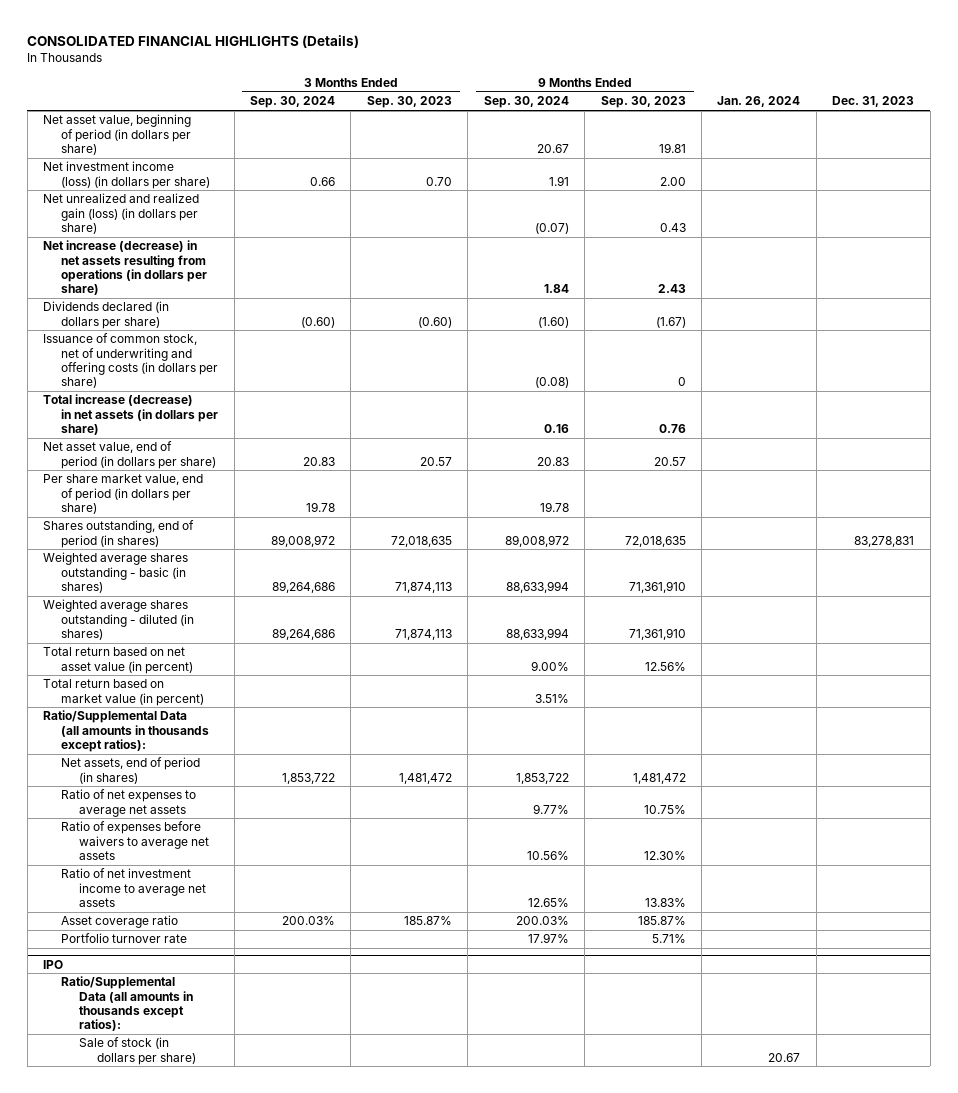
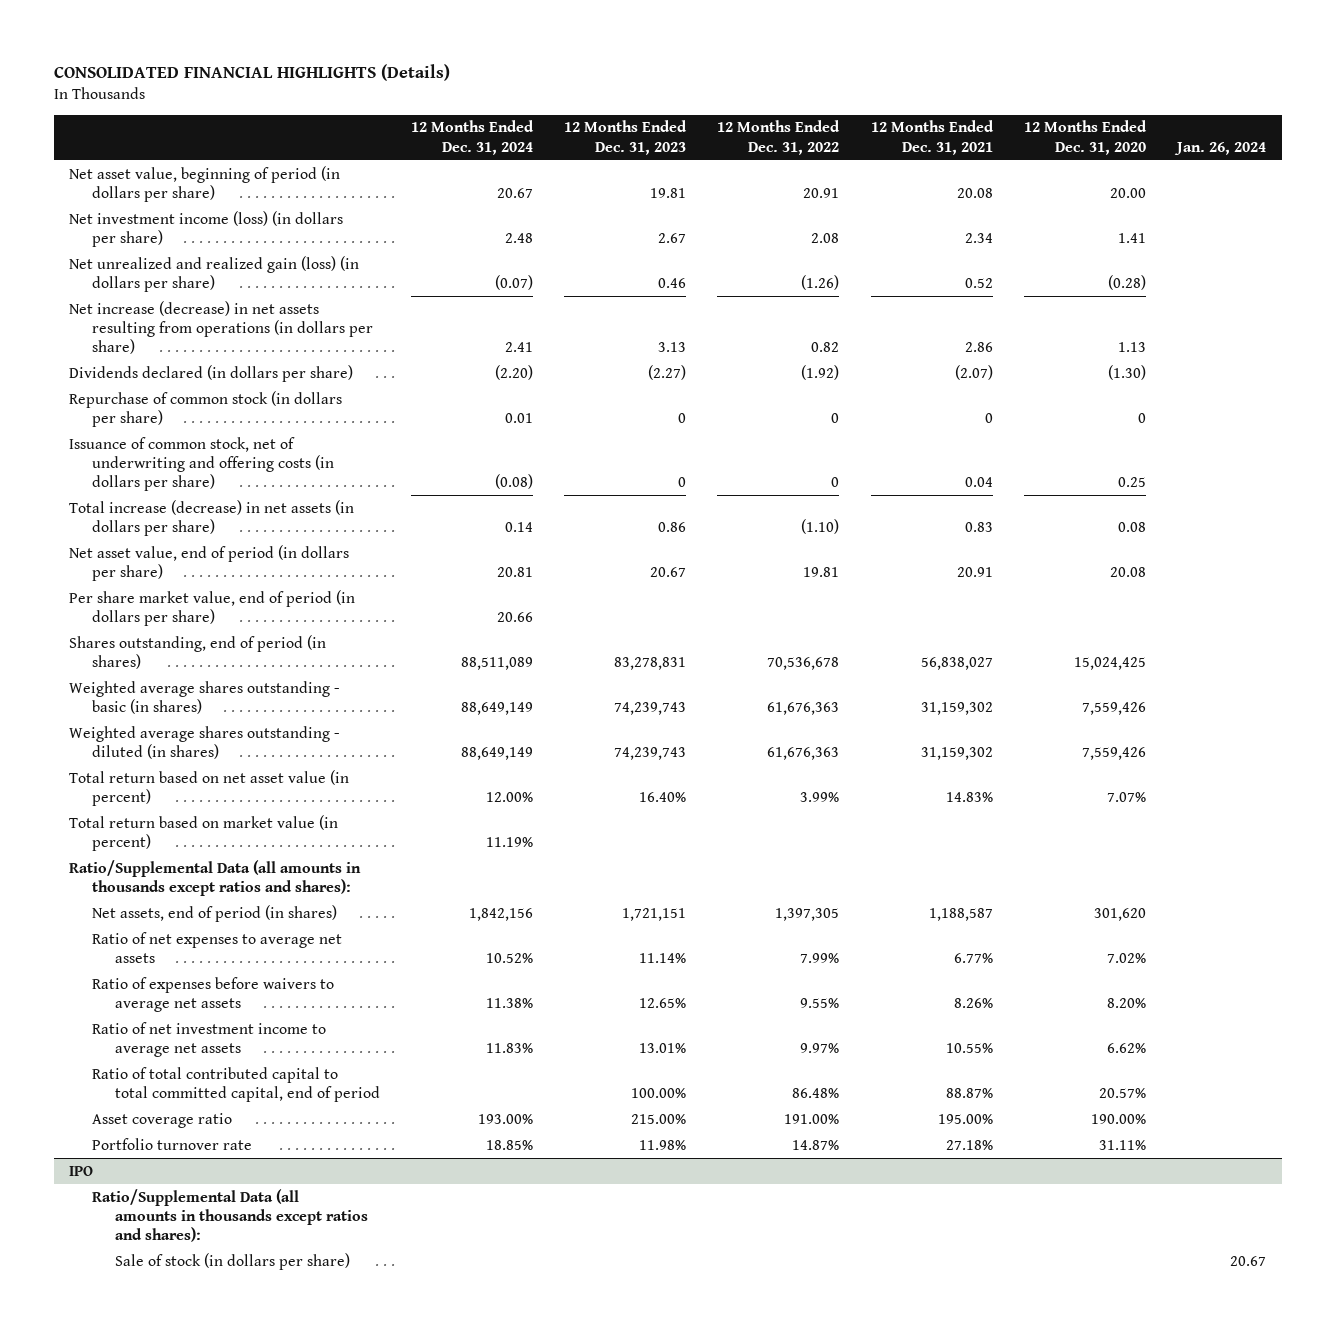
- | 3 Months Ended Sep. 30, 2024 | 3 Months Ended Sep. 30, 2023 | 9 Months Ended Sep. 30, 2024 | 9 Months Ended Sep. 30, 2023 | Jan. 26, 2024 | Dec. 31, 2023
+ | 12 Months Ended Dec. 31, 2024 | 12 Months Ended Dec. 31, 2023 | 12 Months Ended Dec. 31, 2022 | 12 Months Ended Dec. 31, 2021 | 12 Months Ended Dec. 31, 2020 | Jan. 26, 2024
+ Repurchase of common stock (in dollars per share) | 0.01 | 0 | 0 | 0 | 0 |
- Ratio/Supplemental Data (all amounts in thousands except ratios):
+ Ratio/Supplemental Data (all amounts in thousands except ratios and shares):
+ Ratio of total contributed capital to total committed capital, end of period | | 100.00% | 86.48% | 88.87% | 20.57% |
@ IPO
- Ratio/Supplemental Data (all amounts in thousands except ratios):
+ Ratio/Supplemental Data (all amounts in thousands except ratios and shares):

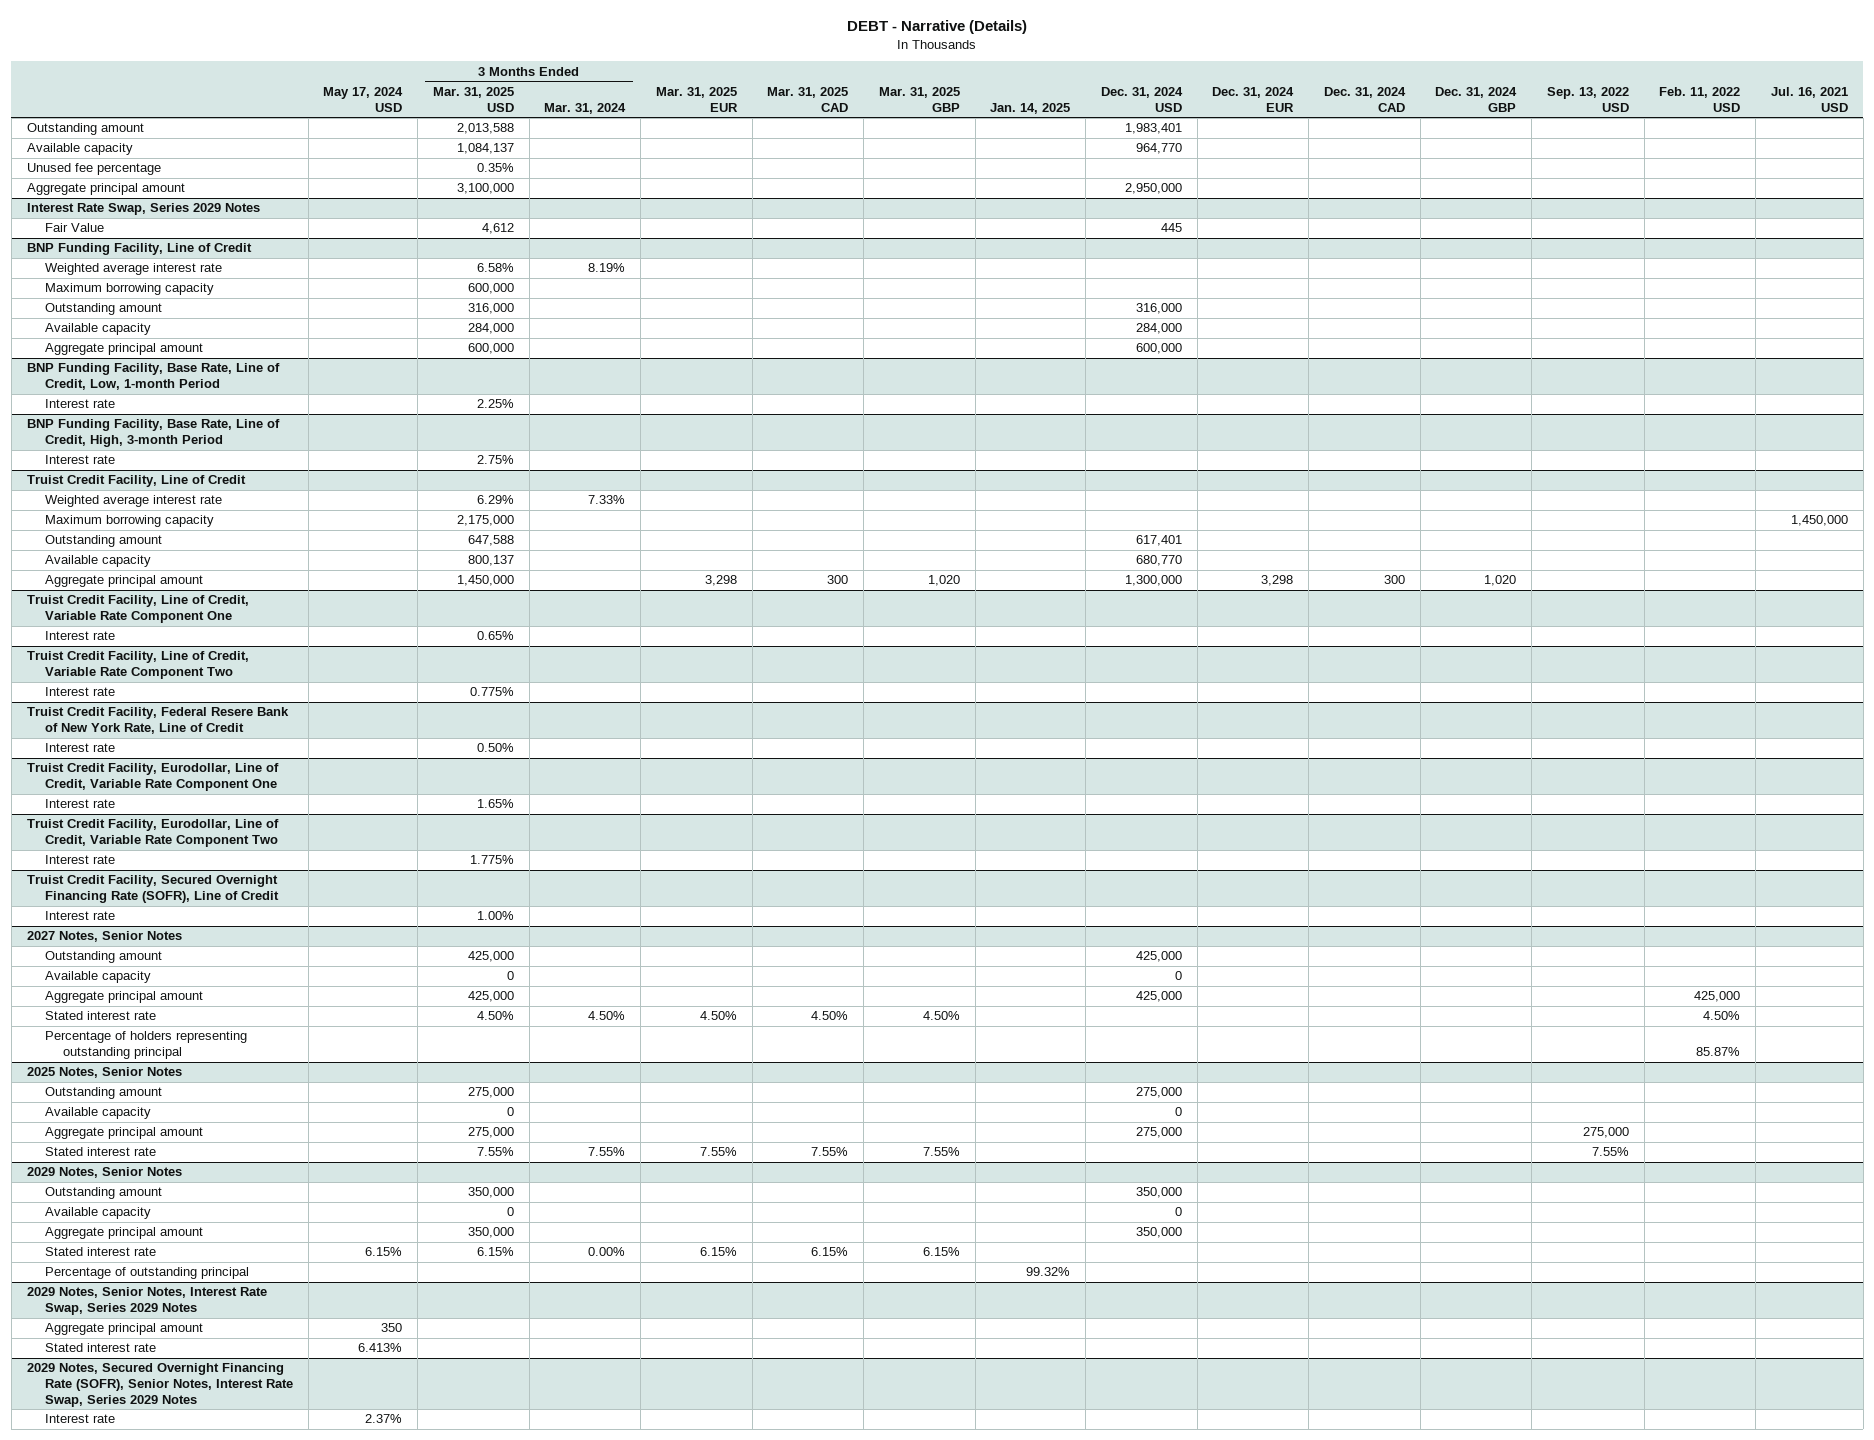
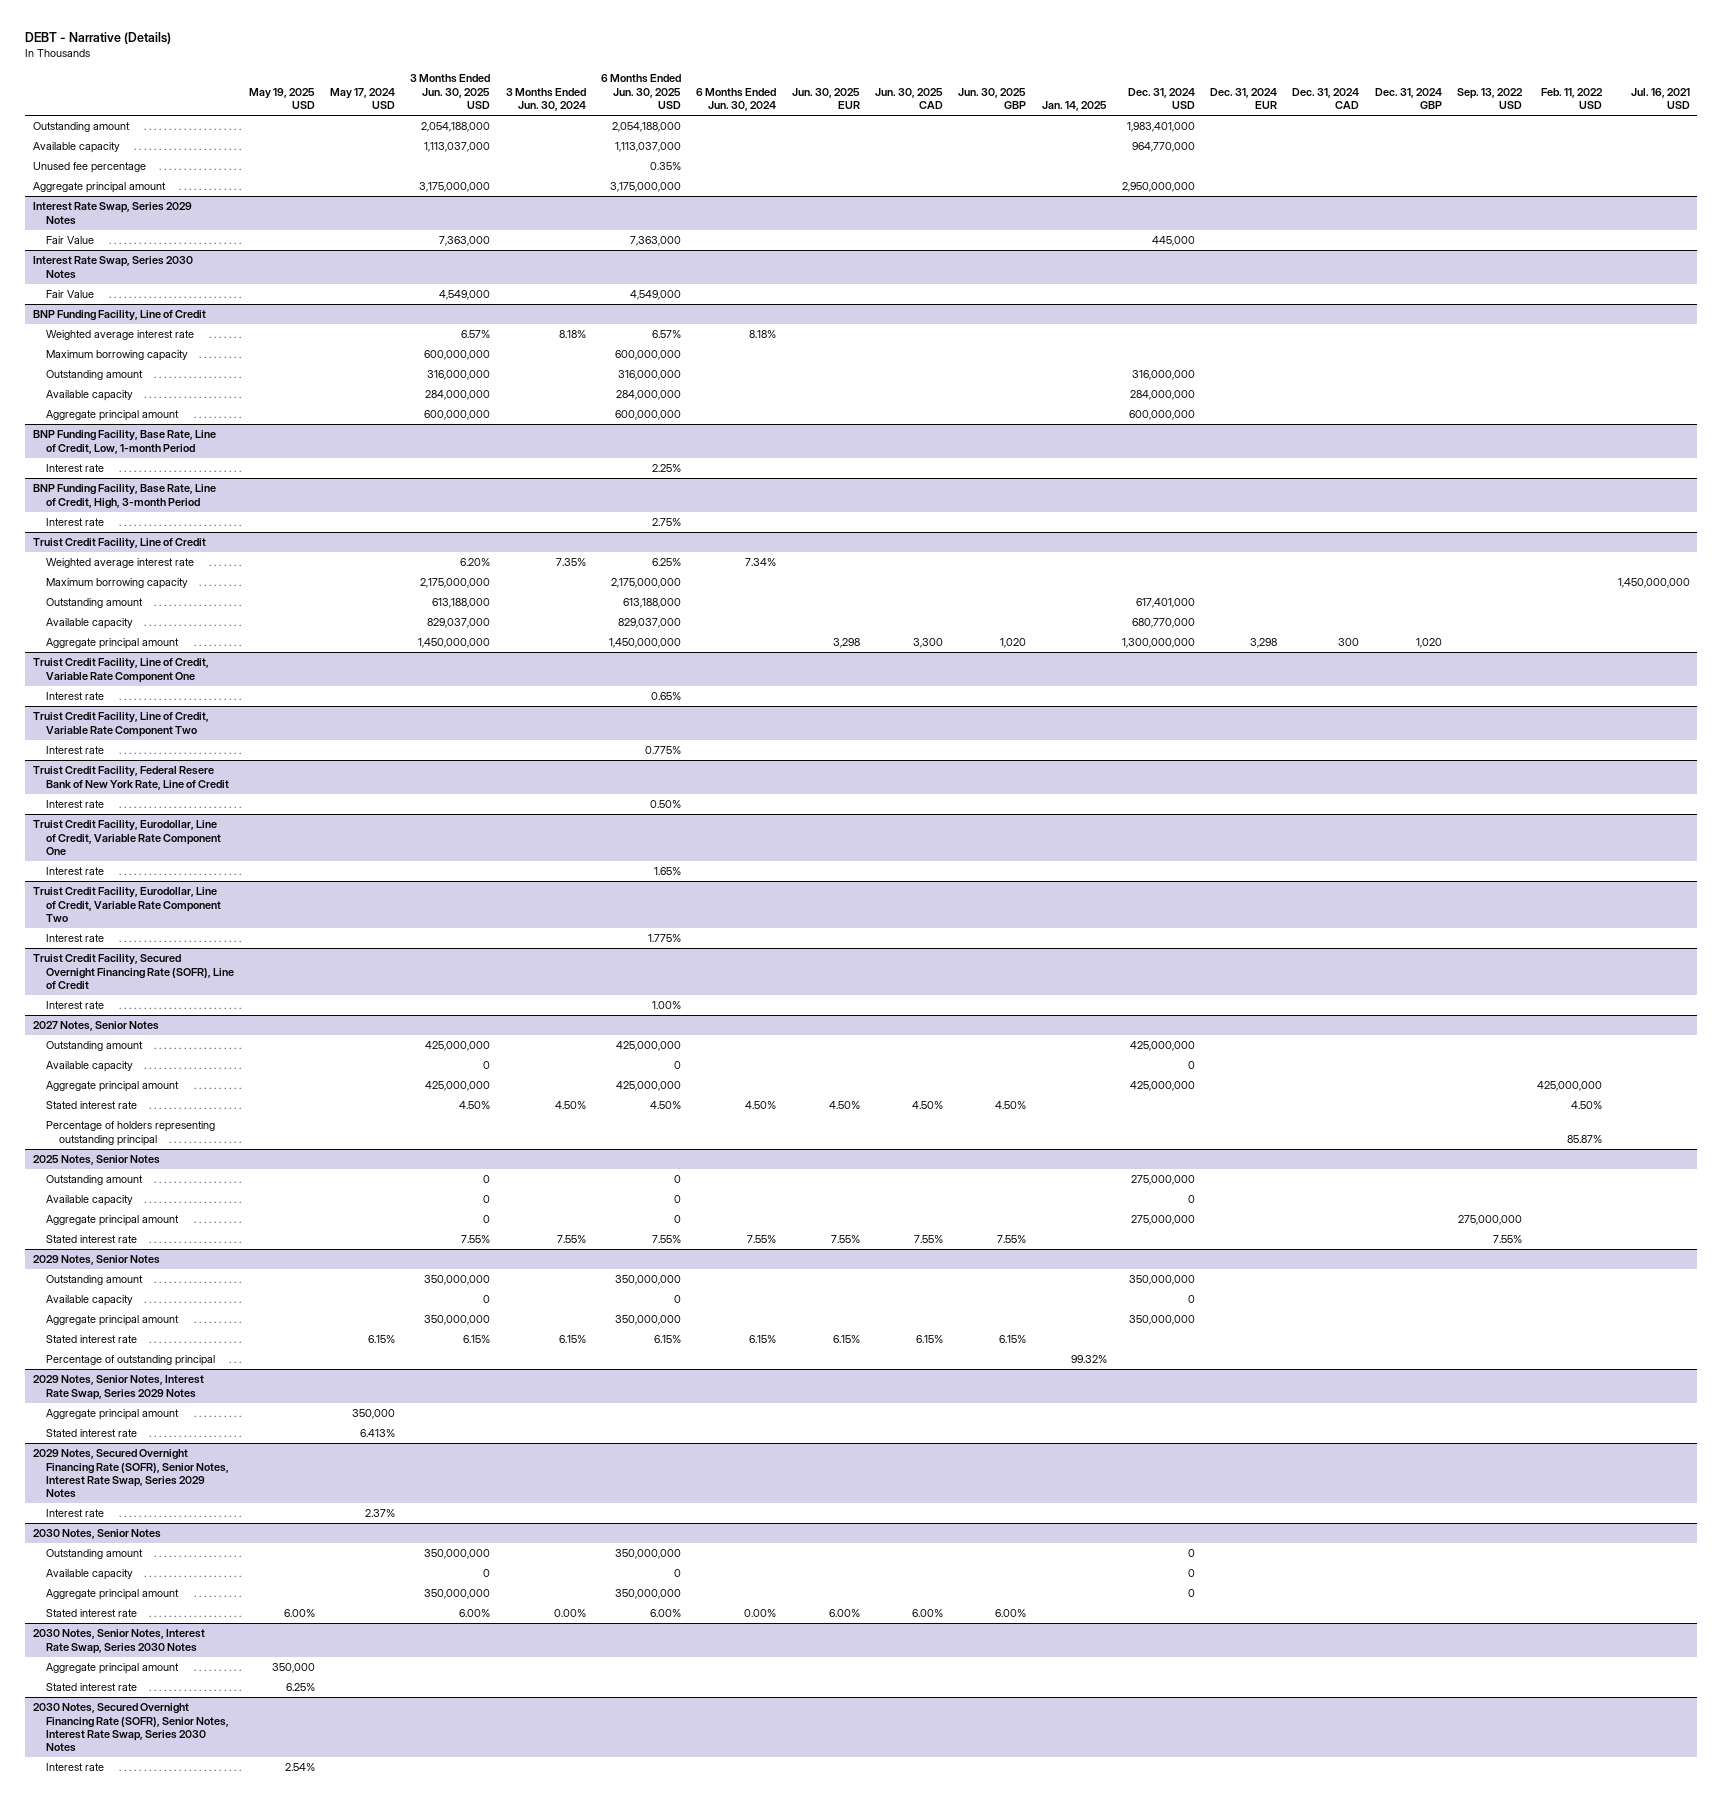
- | May 17, 2024 USD | 3 Months Ended Mar. 31, 2025 USD | 3 Months Ended Mar. 31, 2024 | Mar. 31, 2025 EUR | Mar. 31, 2025 CAD | Mar. 31, 2025 GBP | Jan. 14, 2025 | Dec. 31, 2024 USD | Dec. 31, 2024 EUR | Dec. 31, 2024 CAD | Dec. 31, 2024 GBP | Sep. 13, 2022 USD | Feb. 11, 2022 USD | Jul. 16, 2021 USD
+ | May 19, 2025 USD | May 17, 2024 USD | 3 Months Ended Jun. 30, 2025 USD | 3 Months Ended Jun. 30, 2024 | 6 Months Ended Jun. 30, 2025 USD | 6 Months Ended Jun. 30, 2024 | Jun. 30, 2025 EUR | Jun. 30, 2025 CAD | Jun. 30, 2025 GBP | Jan. 14, 2025 | Dec. 31, 2024 USD | Dec. 31, 2024 EUR | Dec. 31, 2024 CAD | Dec. 31, 2024 GBP | Sep. 13, 2022 USD | Feb. 11, 2022 USD | Jul. 16, 2021 USD
- Outstanding amount | | 2,013,588 | | | | | | 1,983,401 | | | | | |
- Available capacity | | 1,084,137 | | | | | | 964,770 | | | | | |
+ Outstanding amount | | | 2,054,188,000 | | 2,054,188,000 | | | | | | 1,983,401,000 | | | | | |
+ Available capacity | | | 1,113,037,000 | | 1,113,037,000 | | | | | | 964,770,000 | | | | | |
- Aggregate principal amount | | 3,100,000 | | | | | | 2,950,000 | | | | | |
+ Aggregate principal amount | | | 3,175,000,000 | | 3,175,000,000 | | | | | | 2,950,000,000 | | | | | |
@ Interest Rate Swap, Series 2029 Notes
- Fair Value | | 4,612 | | | | | | 445 | | | | | |
+ Fair Value | | | 7,363,000 | | 7,363,000 | | | | | | 445,000 | | | | | |
+ Interest Rate Swap, Series 2030 Notes
+ Fair Value | | | 4,549,000 | | 4,549,000 | | | | | | | | | | | |
@ BNP Funding Facility, Line of Credit
- Outstanding amount | | 316,000 | | | | | | 316,000 | | | | | |
- Available capacity | | 284,000 | | | | | | 284,000 | | | | | |
- Aggregate principal amount | | 600,000 | | | | | | 600,000 | | | | | |
+ Outstanding amount | | | 316,000,000 | | 316,000,000 | | | | | | 316,000,000 | | | | | |
+ Available capacity | | | 284,000,000 | | 284,000,000 | | | | | | 284,000,000 | | | | | |
+ Aggregate principal amount | | | 600,000,000 | | 600,000,000 | | | | | | 600,000,000 | | | | | |
@ Truist Credit Facility, Line of Credit
- Maximum borrowing capacity | | 2,175,000 | | | | | | | | | | | | 1,450,000
- Outstanding amount | | 647,588 | | | | | | 617,401 | | | | | |
- Available capacity | | 800,137 | | | | | | 680,770 | | | | | |
- Aggregate principal amount | | 1,450,000 | | 3,298 | 300 | 1,020 | | 1,300,000 | 3,298 | 300 | 1,020 | | |
+ Maximum borrowing capacity | | | 2,175,000,000 | | 2,175,000,000 | | | | | | | | | | | | 1,450,000,000
+ Outstanding amount | | | 613,188,000 | | 613,188,000 | | | | | | 617,401,000 | | | | | |
+ Available capacity | | | 829,037,000 | | 829,037,000 | | | | | | 680,770,000 | | | | | |
+ Aggregate principal amount | | | 1,450,000,000 | | 1,450,000,000 | | 3,298 | 3,300 | 1,020 | | 1,300,000,000 | 3,298 | 300 | 1,020 | | |
@ 2027 Notes, Senior Notes
- Outstanding amount | | 425,000 | | | | | | 425,000 | | | | | |
+ Outstanding amount | | | 425,000,000 | | 425,000,000 | | | | | | 425,000,000 | | | | | |
- Aggregate principal amount | | 425,000 | | | | | | 425,000 | | | | | 425,000 |
+ Aggregate principal amount | | | 425,000,000 | | 425,000,000 | | | | | | 425,000,000 | | | | | 425,000,000 |
@ 2025 Notes, Senior Notes
- Outstanding amount | | 275,000 | | | | | | 275,000 | | | | | |
+ Outstanding amount | | | 0 | | 0 | | | | | | 275,000,000 | | | | | |
- Aggregate principal amount | | 275,000 | | | | | | 275,000 | | | | 275,000 | |
+ Aggregate principal amount | | | 0 | | 0 | | | | | | 275,000,000 | | | | 275,000,000 | |
@ 2029 Notes, Senior Notes
- Outstanding amount | | 350,000 | | | | | | 350,000 | | | | | |
+ Outstanding amount | | | 350,000,000 | | 350,000,000 | | | | | | 350,000,000 | | | | | |
- Aggregate principal amount | | 350,000 | | | | | | 350,000 | | | | | |
+ Aggregate principal amount | | | 350,000,000 | | 350,000,000 | | | | | | 350,000,000 | | | | | |
@ 2029 Notes, Senior Notes, Interest Rate Swap, Series 2029 Notes
- Aggregate principal amount | 350 | | | | | | | | | | | | |
+ Aggregate principal amount | | 350,000 | | | | | | | | | | | | | | |
+ 2030 Notes, Senior Notes
+ Outstanding amount | | | 350,000,000 | | 350,000,000 | | | | | | 0 | | | | | |
+ Available capacity | | | 0 | | 0 | | | | | | 0 | | | | | |
+ Aggregate principal amount | | | 350,000,000 | | 350,000,000 | | | | | | 0 | | | | | |
+ Stated interest rate | 6.00% | | 6.00% | 0.00% | 6.00% | 0.00% | 6.00% | 6.00% | 6.00% | | | | | | | |
+ 2030 Notes, Senior Notes, Interest Rate Swap, Series 2030 Notes
+ Aggregate principal amount | 350,000 | | | | | | | | | | | | | | | |
+ Stated interest rate | 6.25% | | | | | | | | | | | | | | | |
+ 2030 Notes, Secured Overnight Financing Rate (SOFR), Senior Notes, Interest Rate Swap, Series 2030 Notes
+ Interest rate | 2.54% | | | | | | | | | | | | | | | |

